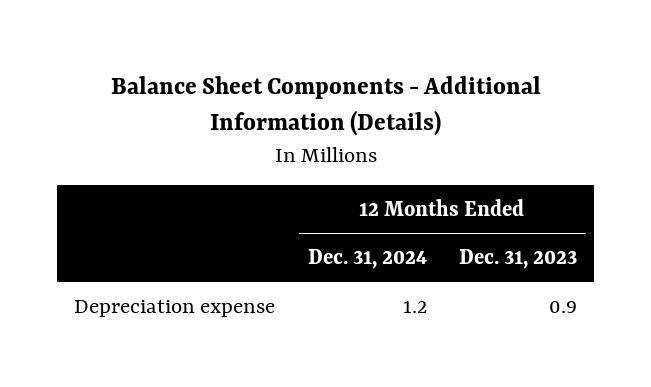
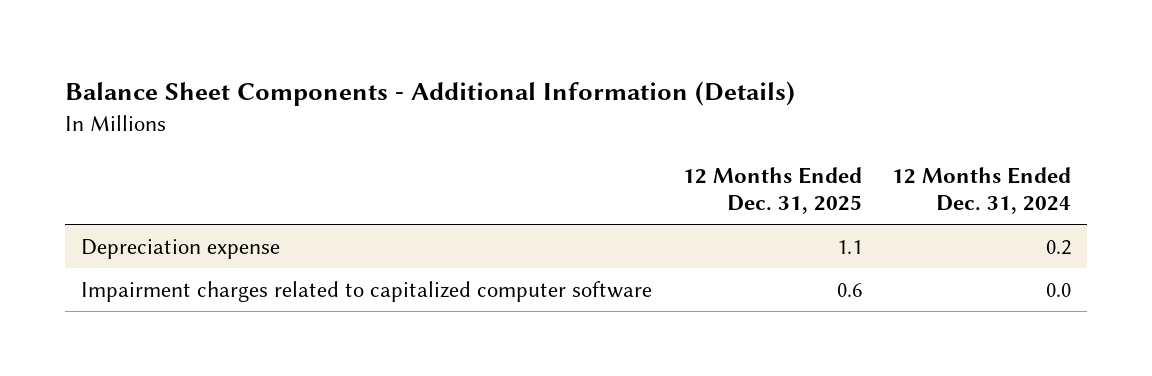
- | 12 Months Ended Dec. 31, 2024 | 12 Months Ended Dec. 31, 2023
+ | 12 Months Ended Dec. 31, 2025 | 12 Months Ended Dec. 31, 2024
- Depreciation expense | 1.2 | 0.9
+ Depreciation expense | 1.1 | 0.2
+ Impairment charges related to capitalized computer software | 0.6 | 0.0

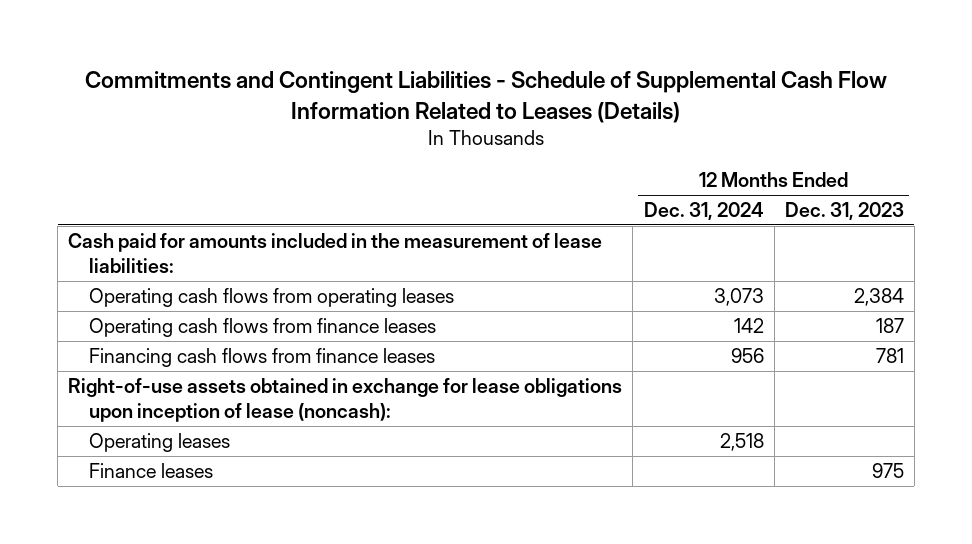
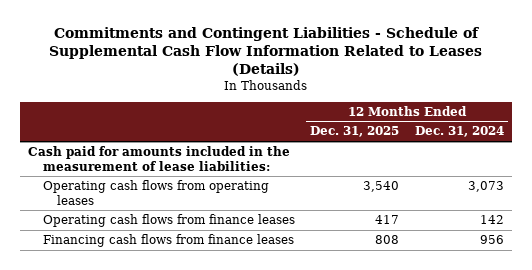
- | 12 Months Ended Dec. 31, 2024 | 12 Months Ended Dec. 31, 2023
+ | 12 Months Ended Dec. 31, 2025 | 12 Months Ended Dec. 31, 2024
- Right-of-use assets obtained in exchange for lease obligations upon inception of lease (noncash):
- Operating leases | 2,518 |
- Finance leases | | 975

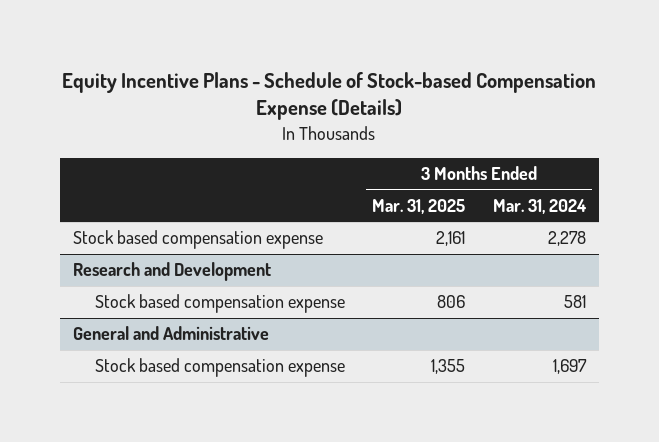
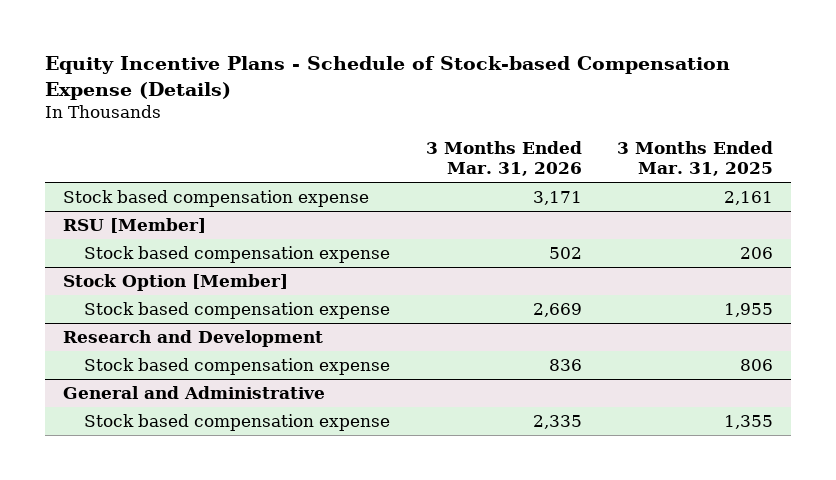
- | 3 Months Ended Mar. 31, 2025 | 3 Months Ended Mar. 31, 2024
+ | 3 Months Ended Mar. 31, 2026 | 3 Months Ended Mar. 31, 2025
+ RSU [Member]
+ Stock based compensation expense | 502 | 206
+ Stock Option [Member]
+ Stock based compensation expense | 2,669 | 1,955

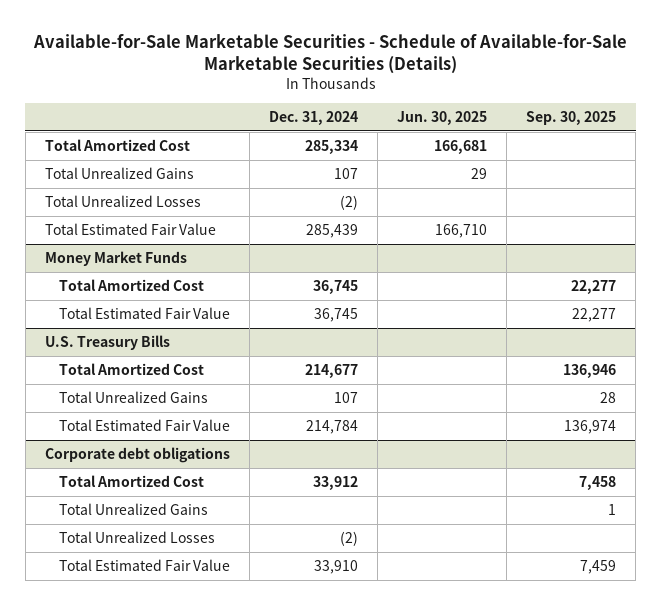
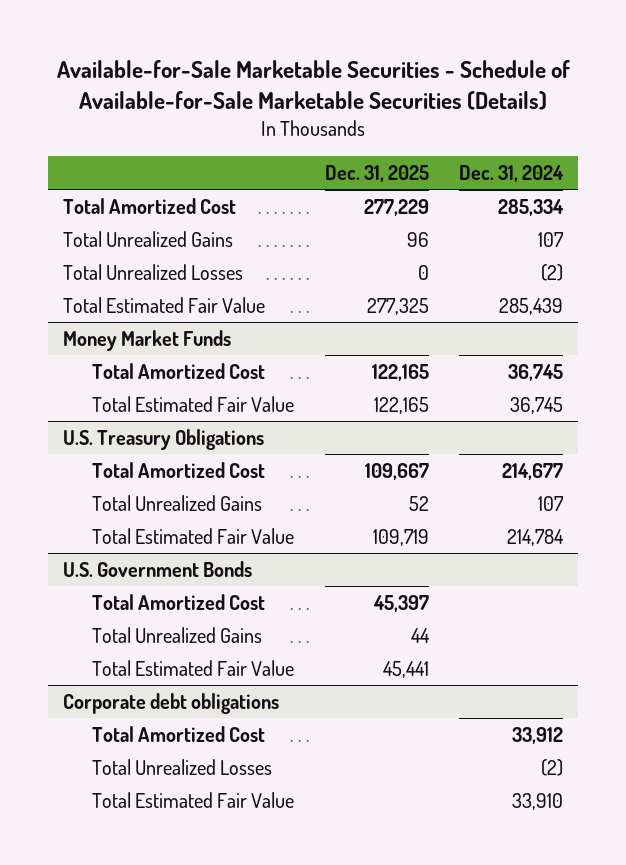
- | Dec. 31, 2024 | Jun. 30, 2025 | Sep. 30, 2025
+ | Dec. 31, 2025 | Dec. 31, 2024
- U.S. Treasury Bills
+ U.S. Treasury Obligations
+ U.S. Government Bonds
+ Total Amortized Cost | 45,397 |
+ Total Unrealized Gains | 44 |
+ Total Estimated Fair Value | 45,441 |
@ Corporate debt obligations
- Total Unrealized Gains | | | 1

